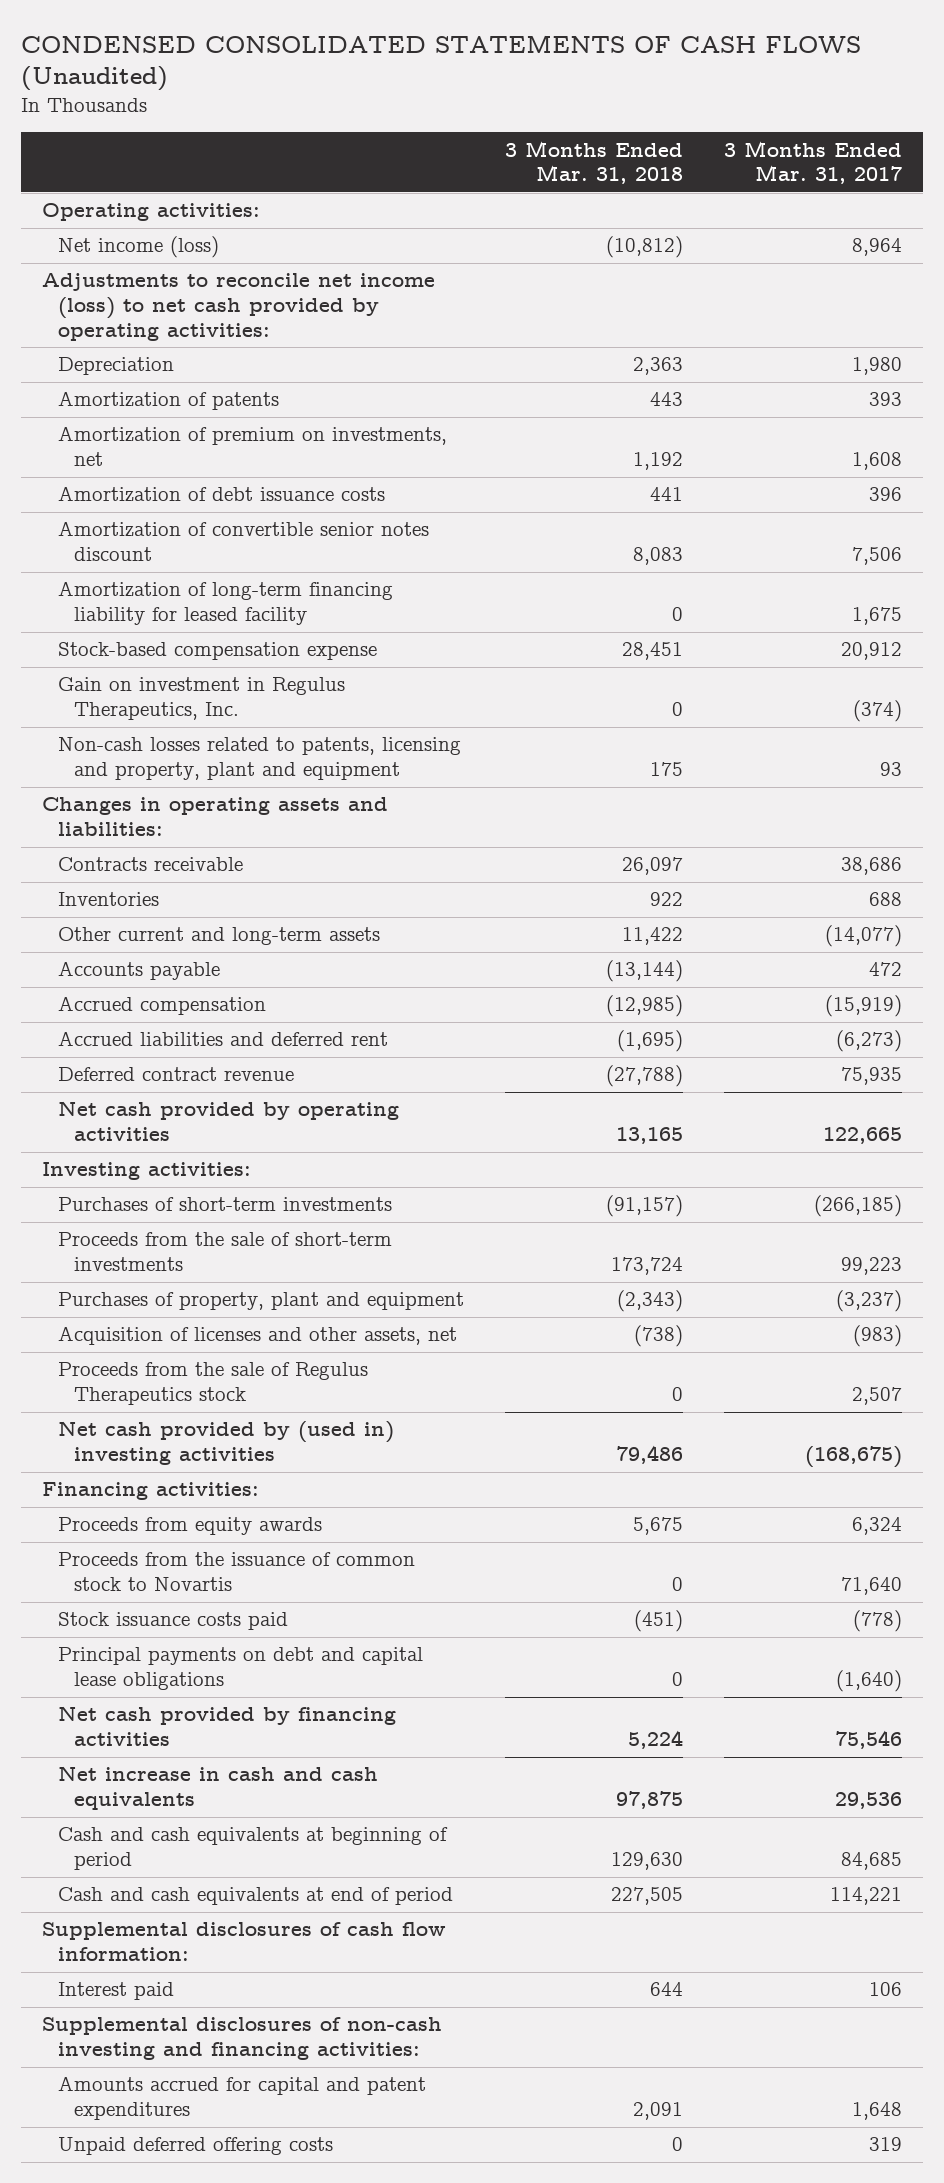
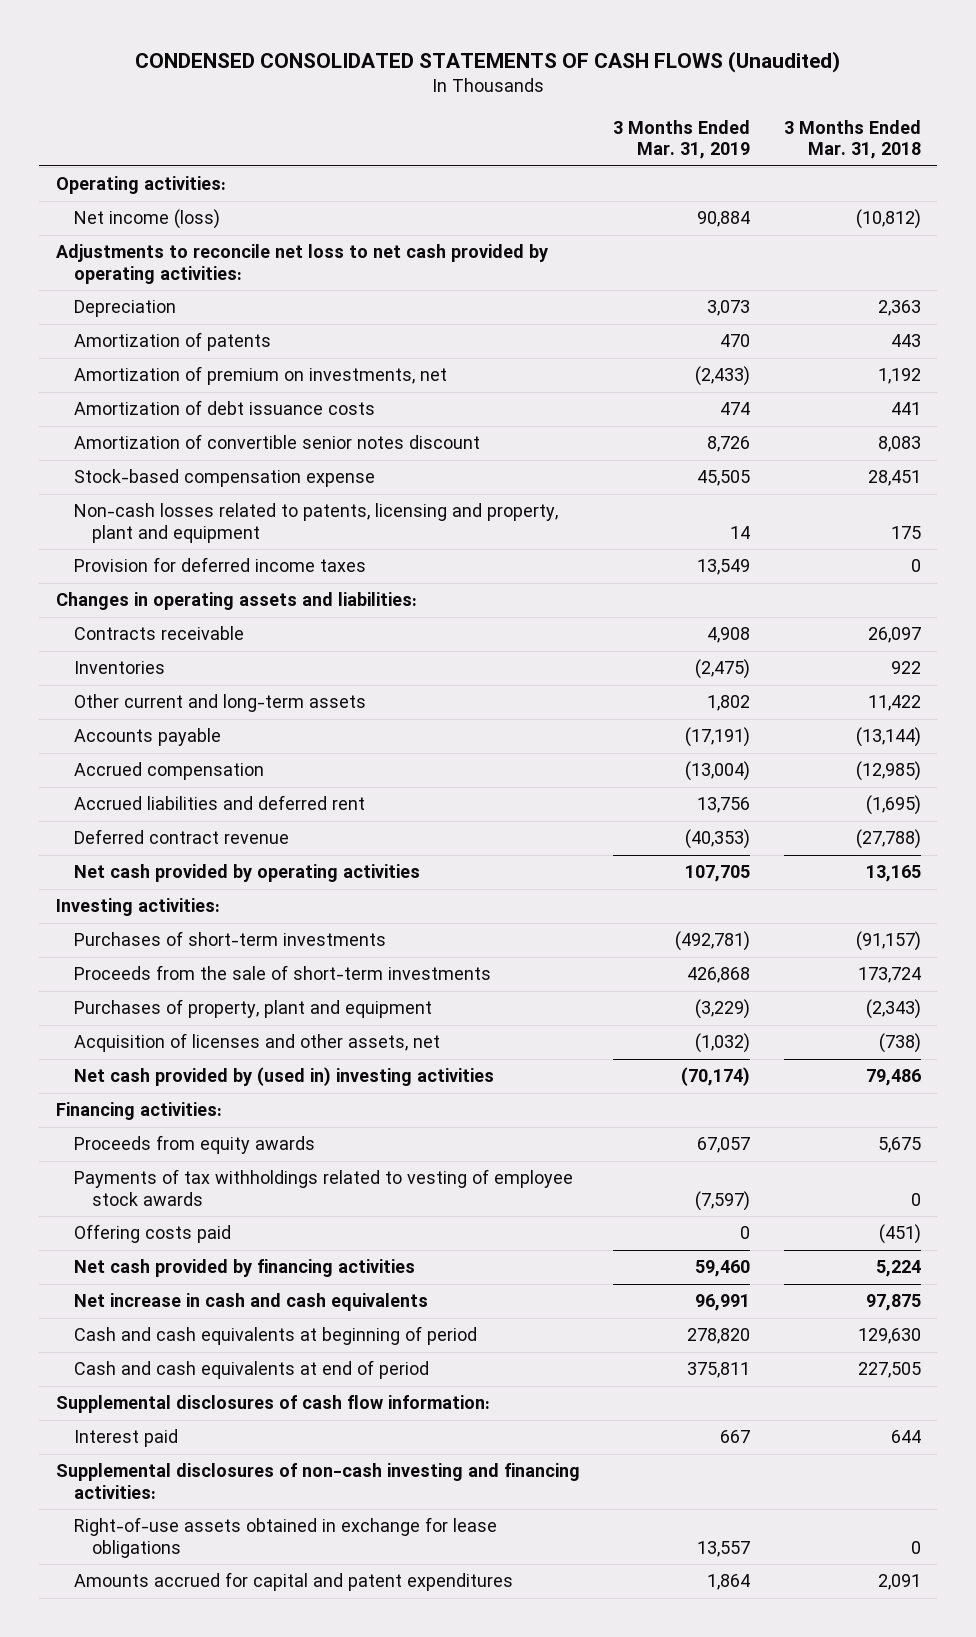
- | 3 Months Ended Mar. 31, 2018 | 3 Months Ended Mar. 31, 2017
+ | 3 Months Ended Mar. 31, 2019 | 3 Months Ended Mar. 31, 2018
- Adjustments to reconcile net income (loss) to net cash provided by operating activities:
+ Adjustments to reconcile net loss to net cash provided by operating activities:
- Amortization of long-term financing liability for leased facility | 0 | 1,675
- Gain on investment in Regulus Therapeutics, Inc. | 0 | (374)
+ Provision for deferred income taxes | 13,549 | 0
- Proceeds from the sale of Regulus Therapeutics stock | 0 | 2,507
- Proceeds from the issuance of common stock to Novartis | 0 | 71,640
- Stock issuance costs paid | (451) | (778)
- Principal payments on debt and capital lease obligations | 0 | (1,640)
+ Payments of tax withholdings related to vesting of employee stock awards | (7,597) | 0
+ Offering costs paid | 0 | (451)
+ Right-of-use assets obtained in exchange for lease obligations | 13,557 | 0
- Unpaid deferred offering costs | 0 | 319

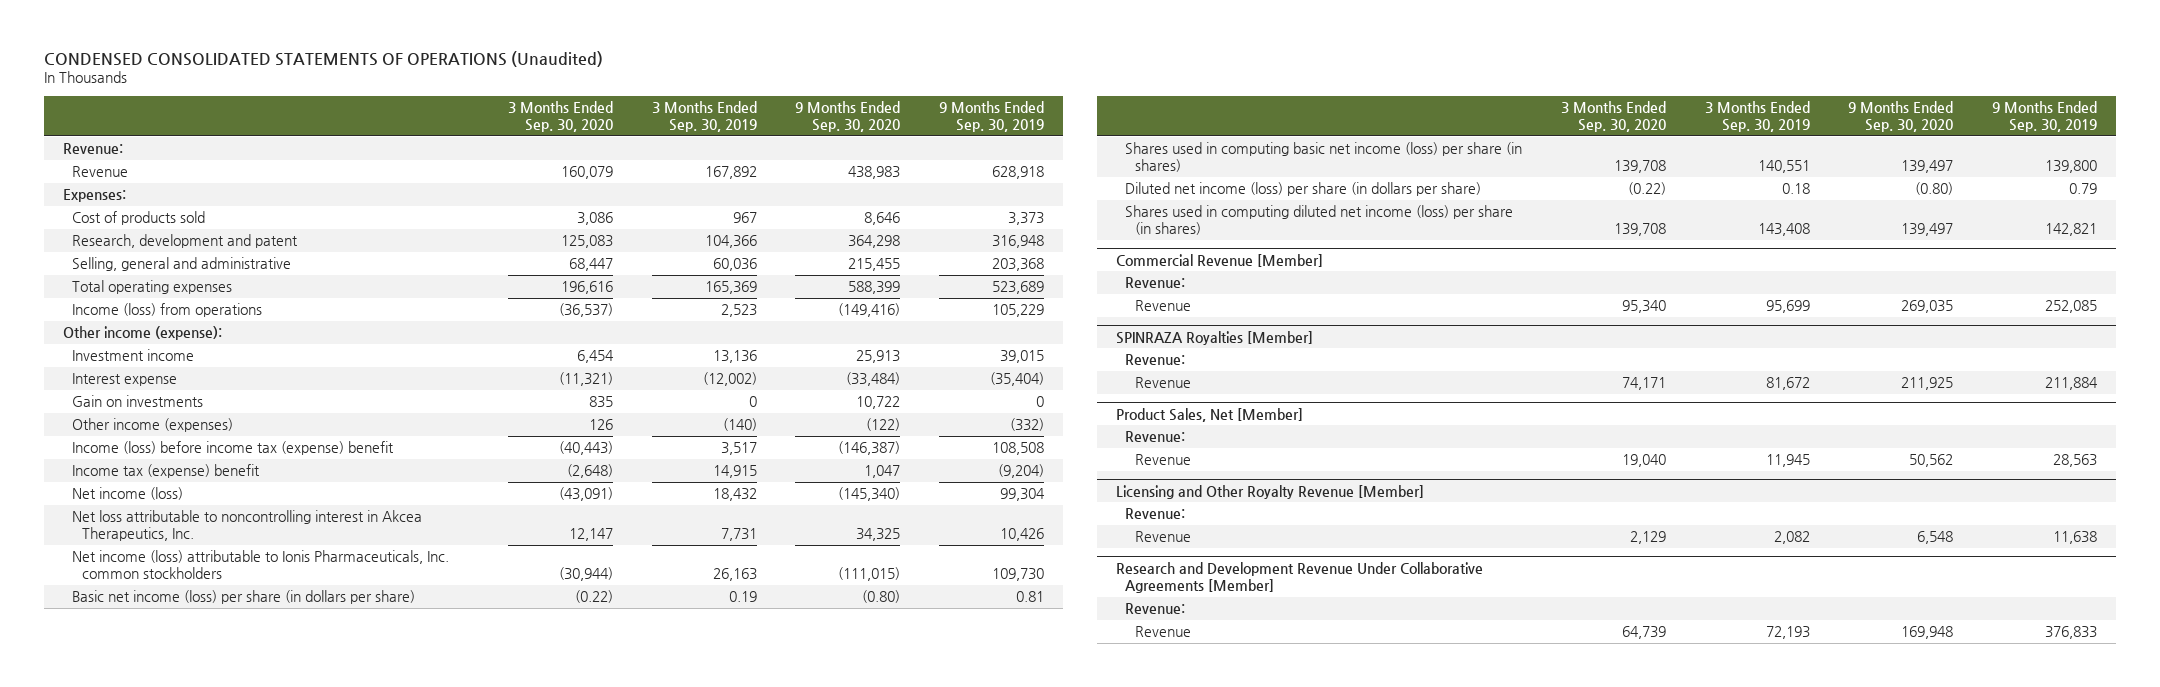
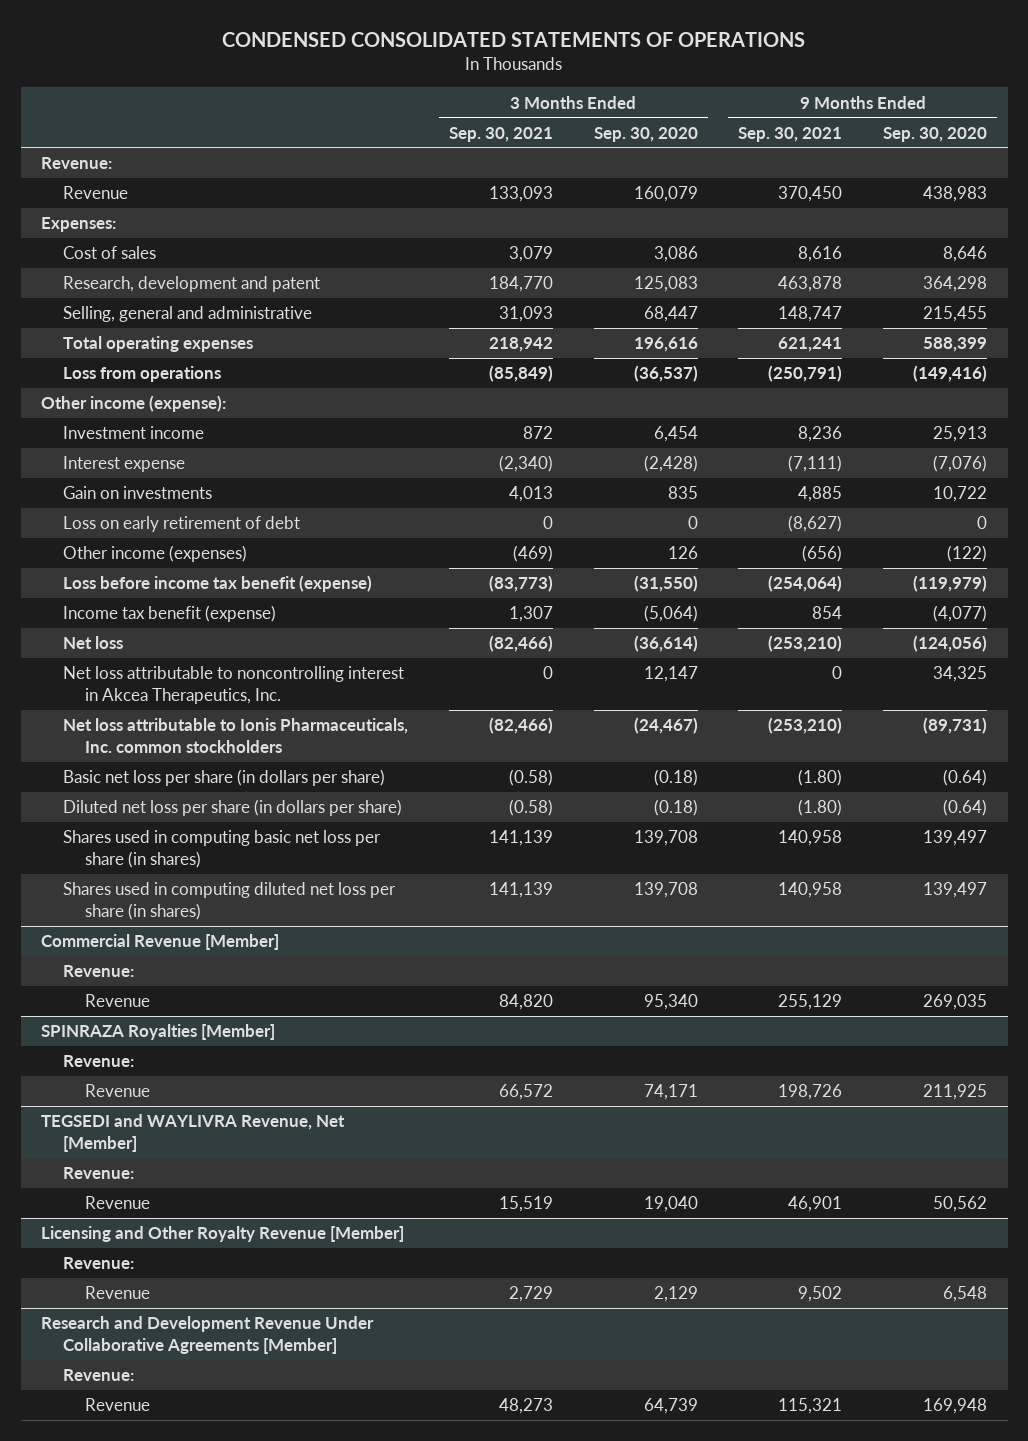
- CONDENSED CONSOLIDATED STATEMENTS OF OPERATIONS (Unaudited)
+ CONDENSED CONSOLIDATED STATEMENTS OF OPERATIONS
- | 3 Months Ended Sep. 30, 2020 | 3 Months Ended Sep. 30, 2019 | 9 Months Ended Sep. 30, 2020 | 9 Months Ended Sep. 30, 2019
+ | 3 Months Ended Sep. 30, 2021 | 3 Months Ended Sep. 30, 2020 | 9 Months Ended Sep. 30, 2021 | 9 Months Ended Sep. 30, 2020
- Cost of products sold | 3,086 | 967 | 8,646 | 3,373
+ Cost of sales | 3,079 | 3,086 | 8,616 | 8,646
- Income (loss) from operations | (36,537) | 2,523 | (149,416) | 105,229
+ Loss from operations | (85,849) | (36,537) | (250,791) | (149,416)
- Interest expense | (11,321) | (12,002) | (33,484) | (35,404)
+ Interest expense | (2,340) | (2,428) | (7,111) | (7,076)
+ Loss on early retirement of debt | 0 | 0 | (8,627) | 0
- Income (loss) before income tax (expense) benefit | (40,443) | 3,517 | (146,387) | 108,508
- Income tax (expense) benefit | (2,648) | 14,915 | 1,047 | (9,204)
- Net income (loss) | (43,091) | 18,432 | (145,340) | 99,304
+ Loss before income tax benefit (expense) | (83,773) | (31,550) | (254,064) | (119,979)
+ Income tax benefit (expense) | 1,307 | (5,064) | 854 | (4,077)
+ Net loss | (82,466) | (36,614) | (253,210) | (124,056)
- Net income (loss) attributable to Ionis Pharmaceuticals, Inc. common stockholders | (30,944) | 26,163 | (111,015) | 109,730
- Basic net income (loss) per share (in dollars per share) | (0.22) | 0.19 | (0.80) | 0.81
- Shares used in computing basic net income (loss) per share (in shares) | 139,708 | 140,551 | 139,497 | 139,800
- Diluted net income (loss) per share (in dollars per share) | (0.22) | 0.18 | (0.80) | 0.79
- Shares used in computing diluted net income (loss) per share (in shares) | 139,708 | 143,408 | 139,497 | 142,821
+ Net loss attributable to Ionis Pharmaceuticals, Inc. common stockholders | (82,466) | (24,467) | (253,210) | (89,731)
+ Basic net loss per share (in dollars per share) | (0.58) | (0.18) | (1.80) | (0.64)
+ Diluted net loss per share (in dollars per share) | (0.58) | (0.18) | (1.80) | (0.64)
+ Shares used in computing basic net loss per share (in shares) | 141,139 | 139,708 | 140,958 | 139,497
+ Shares used in computing diluted net loss per share (in shares) | 141,139 | 139,708 | 140,958 | 139,497
- Product Sales, Net [Member]
+ TEGSEDI and WAYLIVRA Revenue, Net [Member]

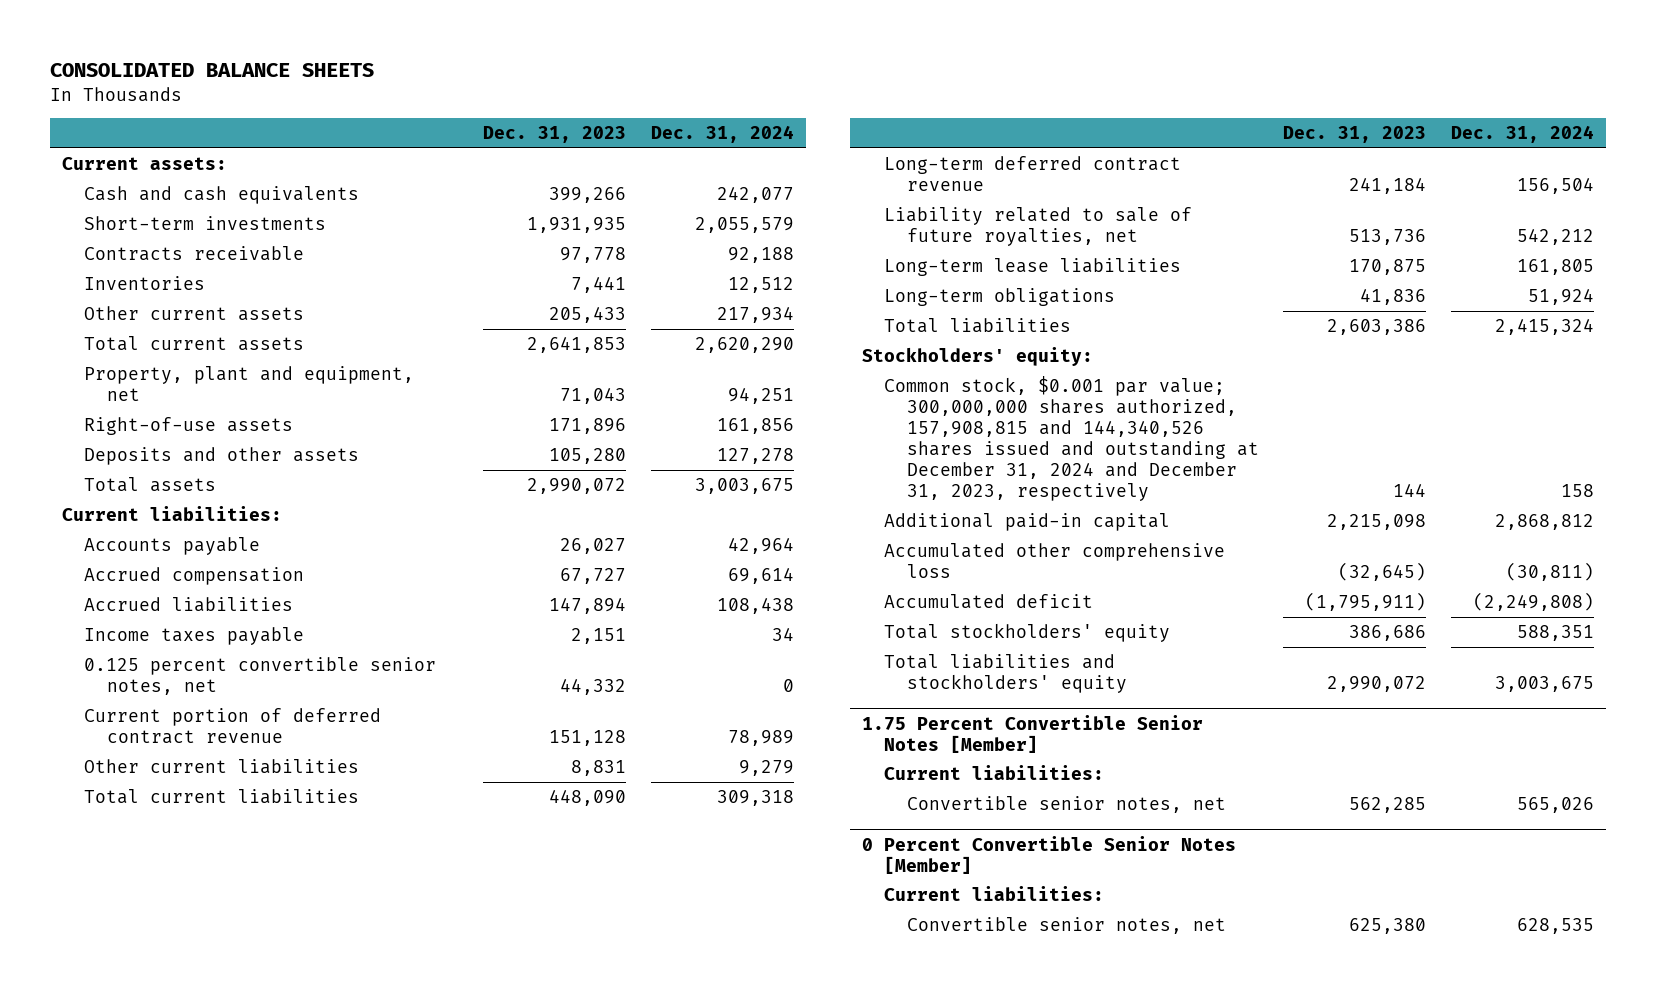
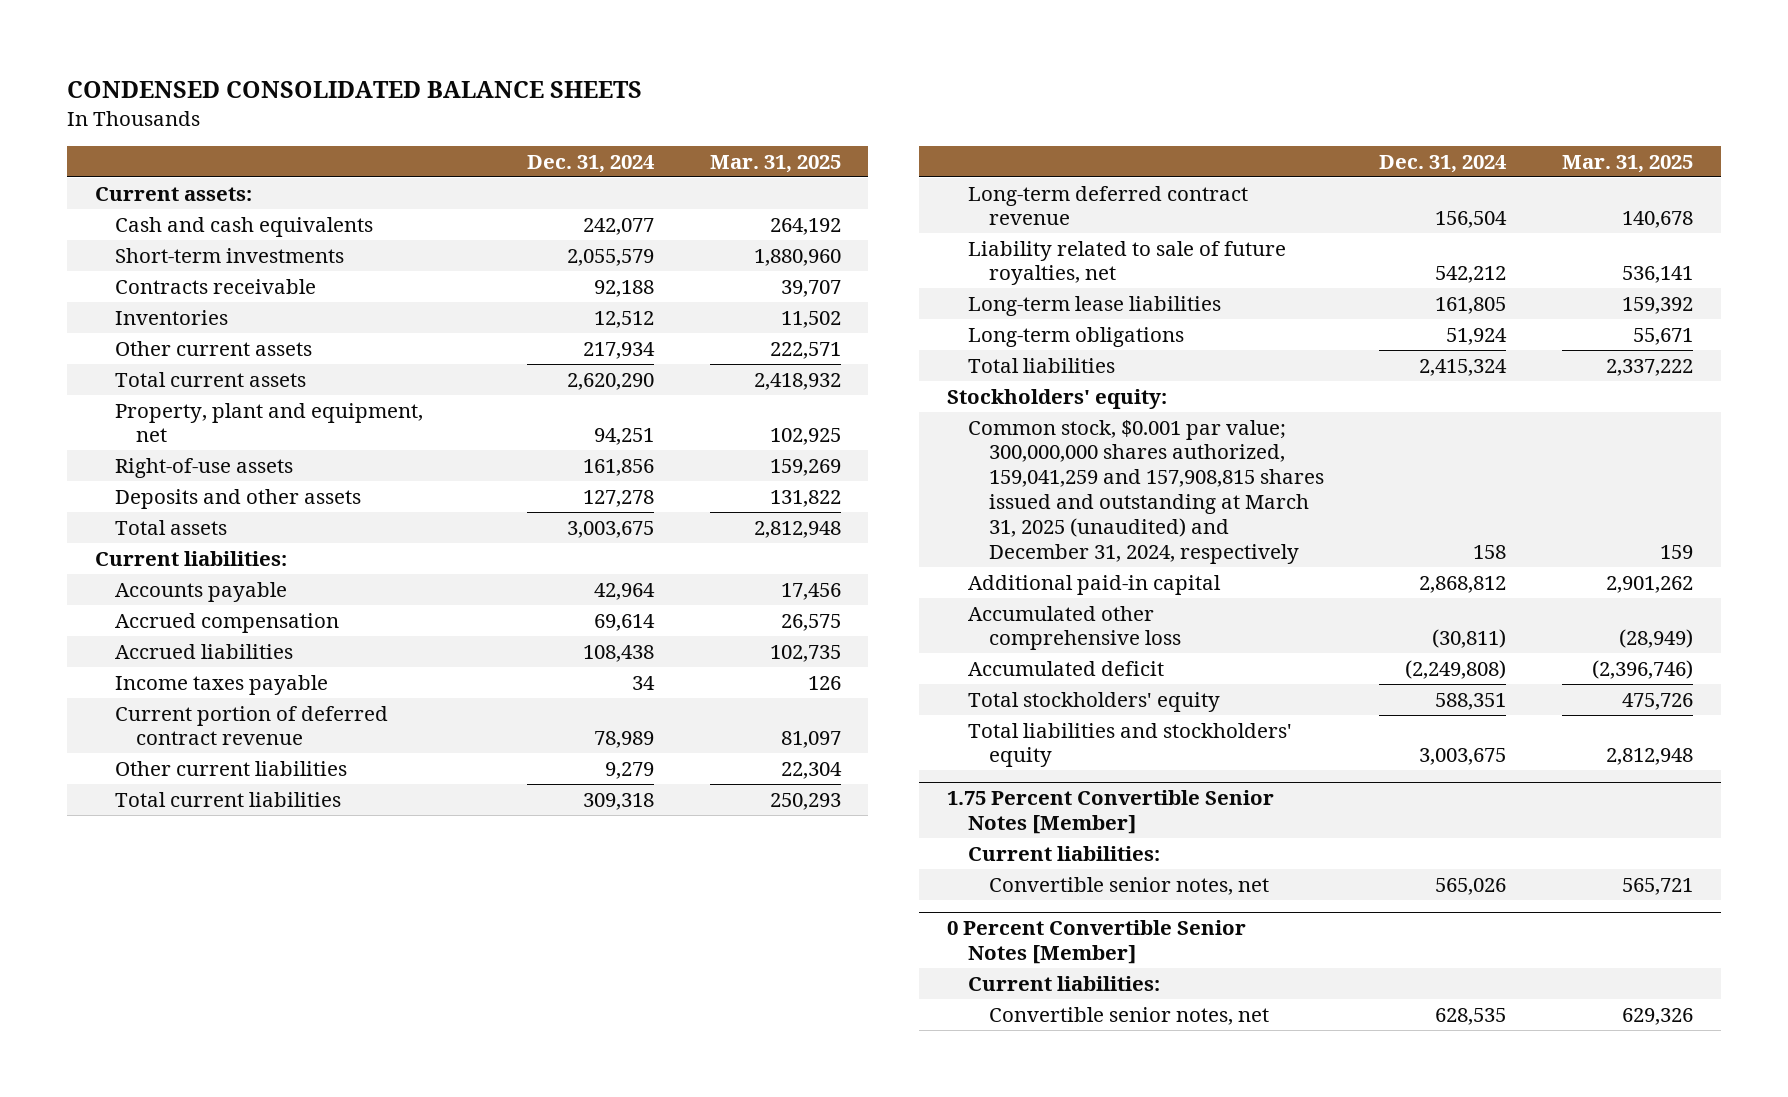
- CONSOLIDATED BALANCE SHEETS
+ CONDENSED CONSOLIDATED BALANCE SHEETS
- | Dec. 31, 2023 | Dec. 31, 2024
+ | Dec. 31, 2024 | Mar. 31, 2025
- 0.125 percent convertible senior notes, net | 44,332 | 0
- Common stock, $0.001 par value; 300,000,000 shares authorized, 157,908,815 and 144,340,526 shares issued and outstanding at December 31, 2024 and December 31, 2023, respectively | 144 | 158
+ Common stock, $0.001 par value; 300,000,000 shares authorized, 159,041,259 and 157,908,815 shares issued and outstanding at March 31, 2025 (unaudited) and December 31, 2024, respectively | 158 | 159

